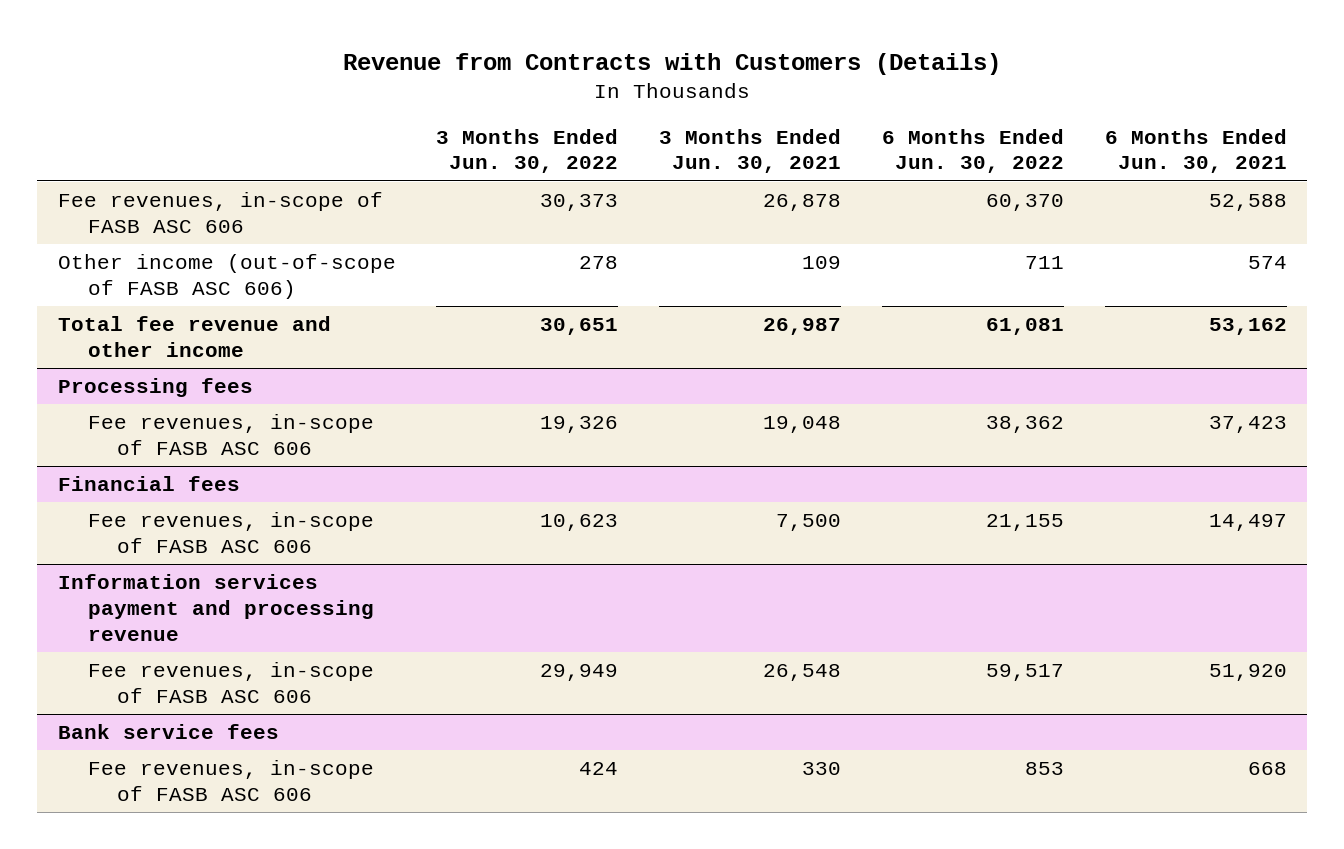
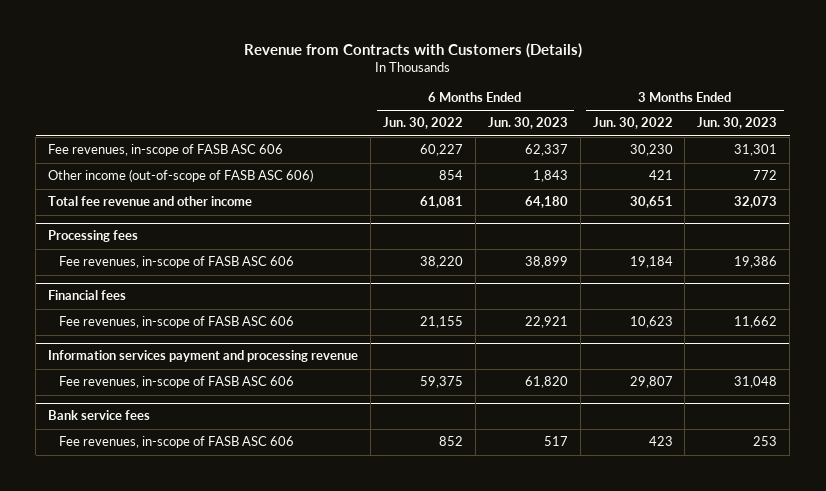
- | 3 Months Ended Jun. 30, 2022 | 3 Months Ended Jun. 30, 2021 | 6 Months Ended Jun. 30, 2022 | 6 Months Ended Jun. 30, 2021
+ | 6 Months Ended Jun. 30, 2022 | 6 Months Ended Jun. 30, 2023 | 3 Months Ended Jun. 30, 2022 | 3 Months Ended Jun. 30, 2023
- Fee revenues, in-scope of FASB ASC 606 | 30,373 | 26,878 | 60,370 | 52,588
- Other income (out-of-scope of FASB ASC 606) | 278 | 109 | 711 | 574
+ Fee revenues, in-scope of FASB ASC 606 | 60,227 | 62,337 | 30,230 | 31,301
+ Other income (out-of-scope of FASB ASC 606) | 854 | 1,843 | 421 | 772
@ Processing fees
- Fee revenues, in-scope of FASB ASC 606 | 19,326 | 19,048 | 38,362 | 37,423
+ Fee revenues, in-scope of FASB ASC 606 | 38,220 | 38,899 | 19,184 | 19,386
@ Information services payment and processing revenue
- Fee revenues, in-scope of FASB ASC 606 | 29,949 | 26,548 | 59,517 | 51,920
+ Fee revenues, in-scope of FASB ASC 606 | 59,375 | 61,820 | 29,807 | 31,048
@ Bank service fees
- Fee revenues, in-scope of FASB ASC 606 | 424 | 330 | 853 | 668
+ Fee revenues, in-scope of FASB ASC 606 | 852 | 517 | 423 | 253

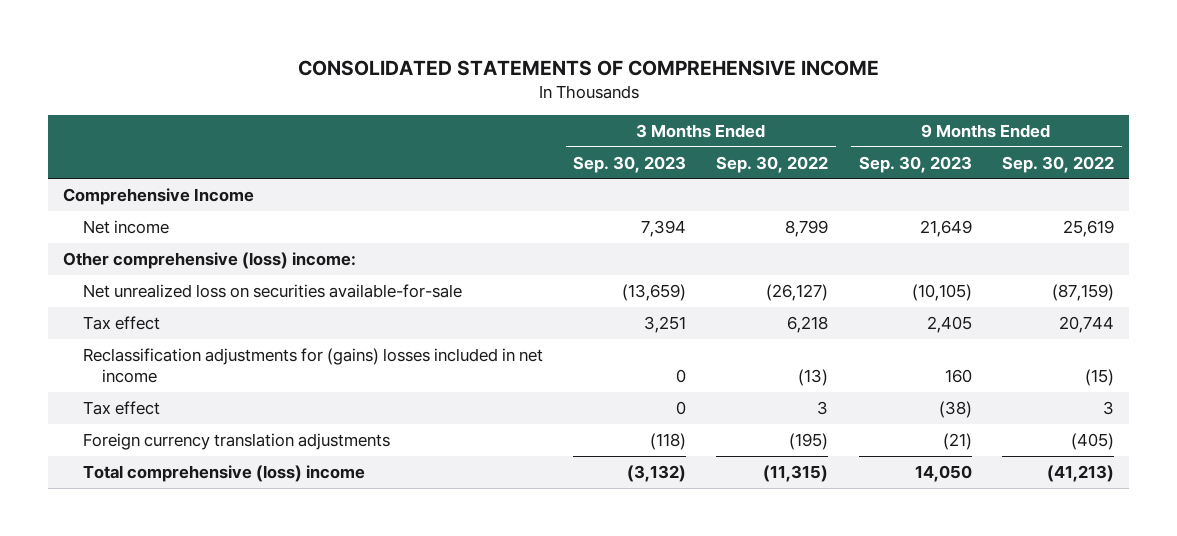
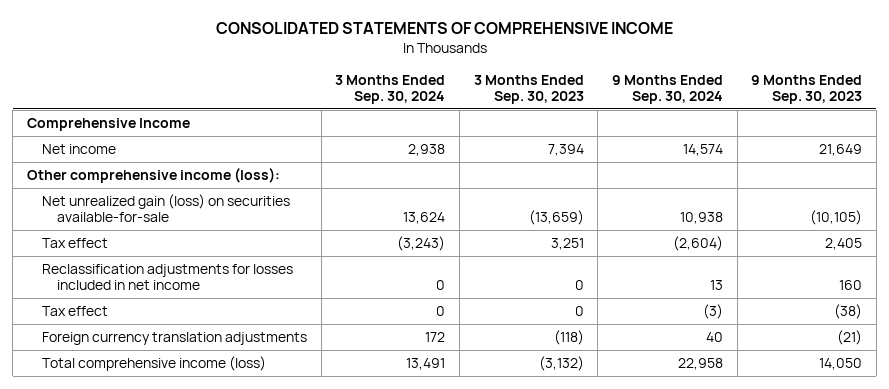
- | 3 Months Ended Sep. 30, 2023 | 3 Months Ended Sep. 30, 2022 | 9 Months Ended Sep. 30, 2023 | 9 Months Ended Sep. 30, 2022
+ | 3 Months Ended Sep. 30, 2024 | 3 Months Ended Sep. 30, 2023 | 9 Months Ended Sep. 30, 2024 | 9 Months Ended Sep. 30, 2023
- Other comprehensive (loss) income:
- Net unrealized loss on securities available-for-sale | (13,659) | (26,127) | (10,105) | (87,159)
+ Other comprehensive income (loss):
+ Net unrealized gain (loss) on securities available-for-sale | 13,624 | (13,659) | 10,938 | (10,105)
- Reclassification adjustments for (gains) losses included in net income | 0 | (13) | 160 | (15)
+ Reclassification adjustments for losses included in net income | 0 | 0 | 13 | 160
- Total comprehensive (loss) income | (3,132) | (11,315) | 14,050 | (41,213)
+ Total comprehensive income (loss) | 13,491 | (3,132) | 22,958 | 14,050

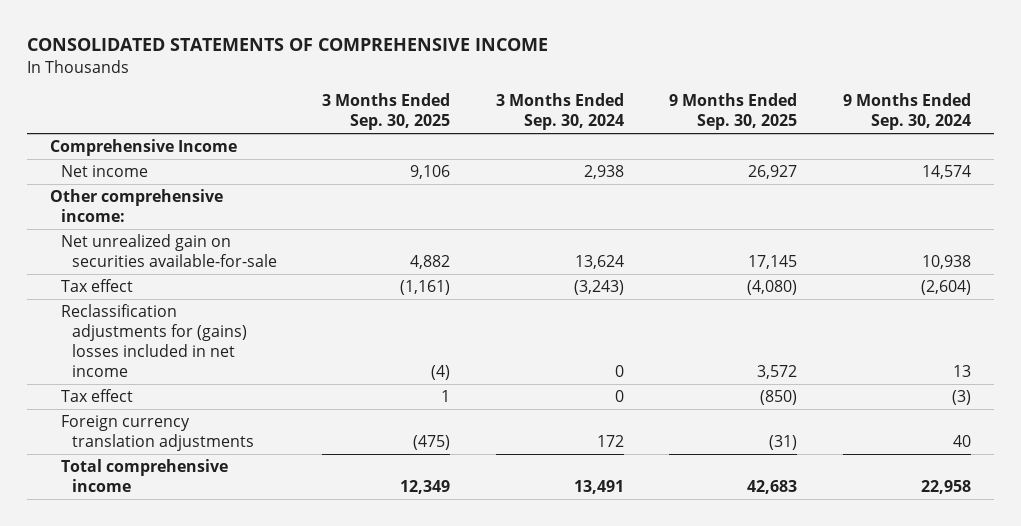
- | 3 Months Ended Sep. 30, 2024 | 3 Months Ended Sep. 30, 2023 | 9 Months Ended Sep. 30, 2024 | 9 Months Ended Sep. 30, 2023
+ | 3 Months Ended Sep. 30, 2025 | 3 Months Ended Sep. 30, 2024 | 9 Months Ended Sep. 30, 2025 | 9 Months Ended Sep. 30, 2024
- Other comprehensive income (loss):
- Net unrealized gain (loss) on securities available-for-sale | 13,624 | (13,659) | 10,938 | (10,105)
+ Other comprehensive income:
+ Net unrealized gain on securities available-for-sale | 4,882 | 13,624 | 17,145 | 10,938
- Reclassification adjustments for losses included in net income | 0 | 0 | 13 | 160
+ Reclassification adjustments for (gains) losses included in net income | (4) | 0 | 3,572 | 13
- Total comprehensive income (loss) | 13,491 | (3,132) | 22,958 | 14,050
+ Total comprehensive income | 12,349 | 13,491 | 42,683 | 22,958

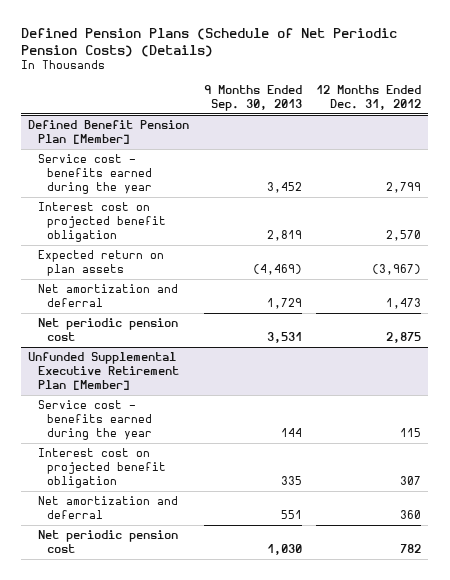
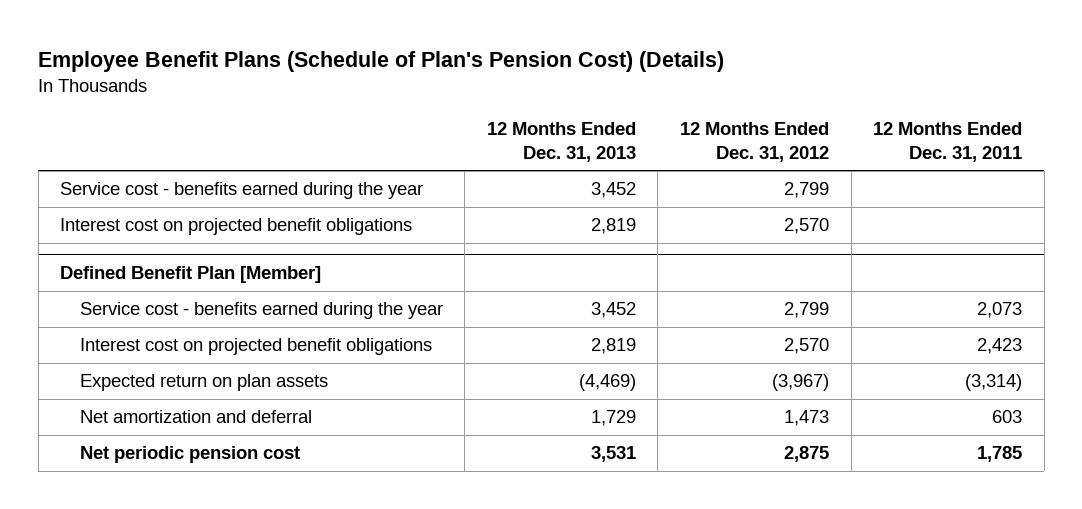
- Defined Pension Plans (Schedule of Net Periodic Pension Costs) (Details)
+ Employee Benefit Plans (Schedule of Plan's Pension Cost) (Details)
- | 9 Months Ended Sep. 30, 2013 | 12 Months Ended Dec. 31, 2012
+ | 12 Months Ended Dec. 31, 2013 | 12 Months Ended Dec. 31, 2012 | 12 Months Ended Dec. 31, 2011
- Defined Benefit Pension Plan [Member]
- Interest cost on projected benefit obligation | 2,819 | 2,570
+ Interest cost on projected benefit obligations | 2,819 | 2,570 |
+ Defined Benefit Plan [Member]
+ Service cost - benefits earned during the year | 3,452 | 2,799 | 2,073
+ Interest cost on projected benefit obligations | 2,819 | 2,570 | 2,423
- Unfunded Supplemental Executive Retirement Plan [Member]
- Service cost - benefits earned during the year | 144 | 115
- Interest cost on projected benefit obligation | 335 | 307
- Net amortization and deferral | 551 | 360
- Net periodic pension cost | 1,030 | 782

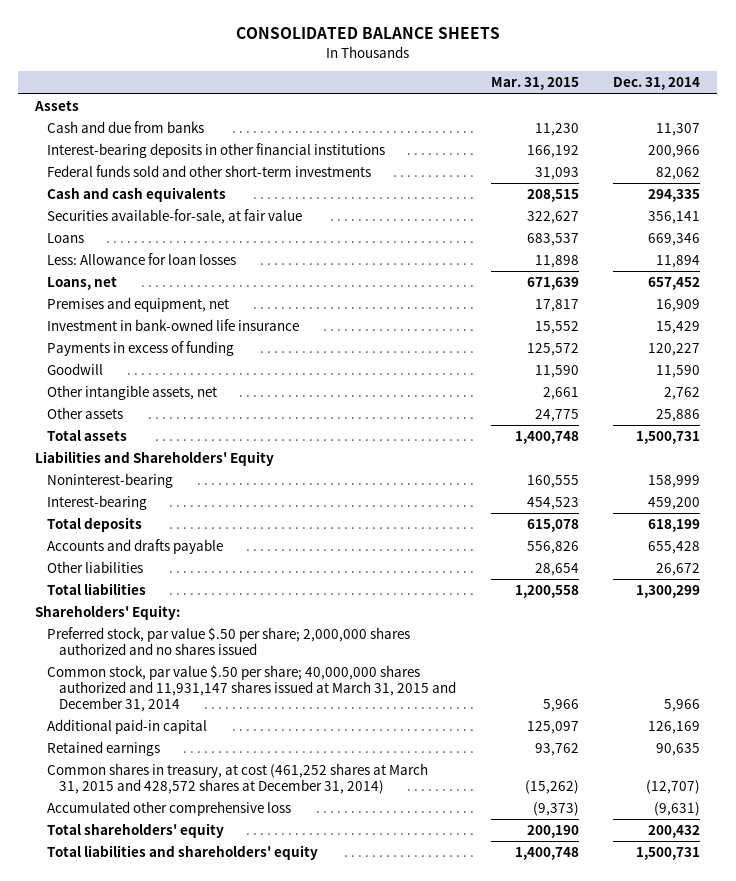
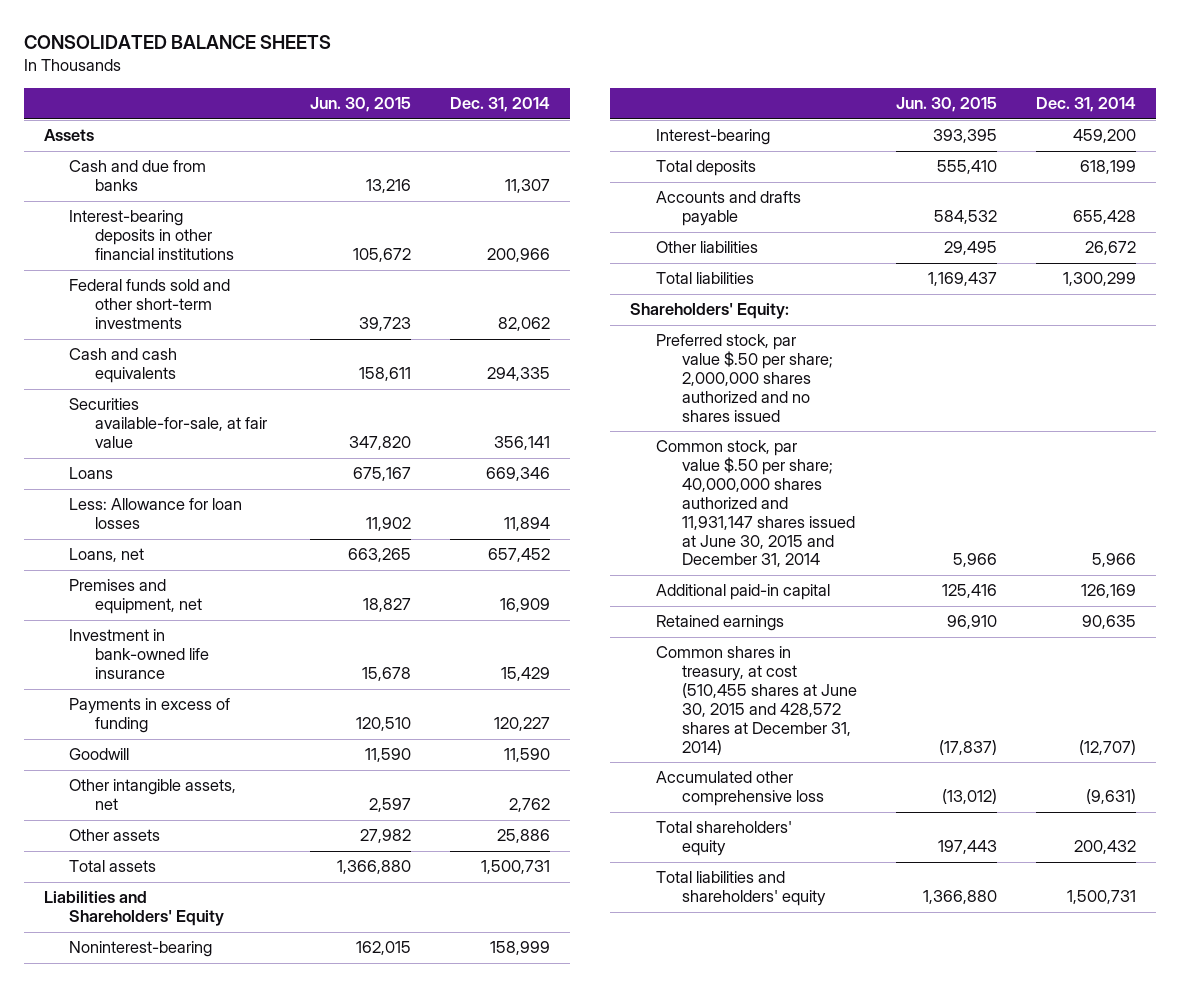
- | Mar. 31, 2015 | Dec. 31, 2014
+ | Jun. 30, 2015 | Dec. 31, 2014
- Common stock, par value $.50 per share; 40,000,000 shares authorized and 11,931,147 shares issued at March 31, 2015 and December 31, 2014 | 5,966 | 5,966
+ Common stock, par value $.50 per share; 40,000,000 shares authorized and 11,931,147 shares issued at June 30, 2015 and December 31, 2014 | 5,966 | 5,966
- Common shares in treasury, at cost (461,252 shares at March 31, 2015 and 428,572 shares at December 31, 2014) | (15,262) | (12,707)
+ Common shares in treasury, at cost (510,455 shares at June 30, 2015 and 428,572 shares at December 31, 2014) | (17,837) | (12,707)

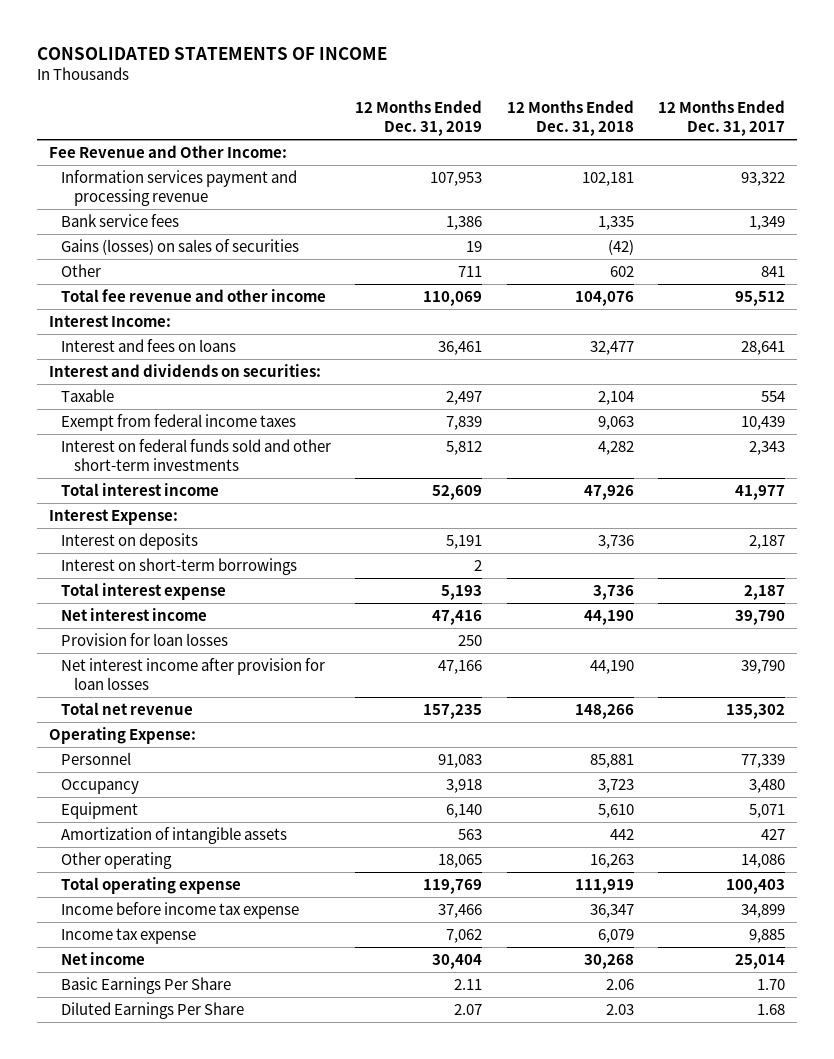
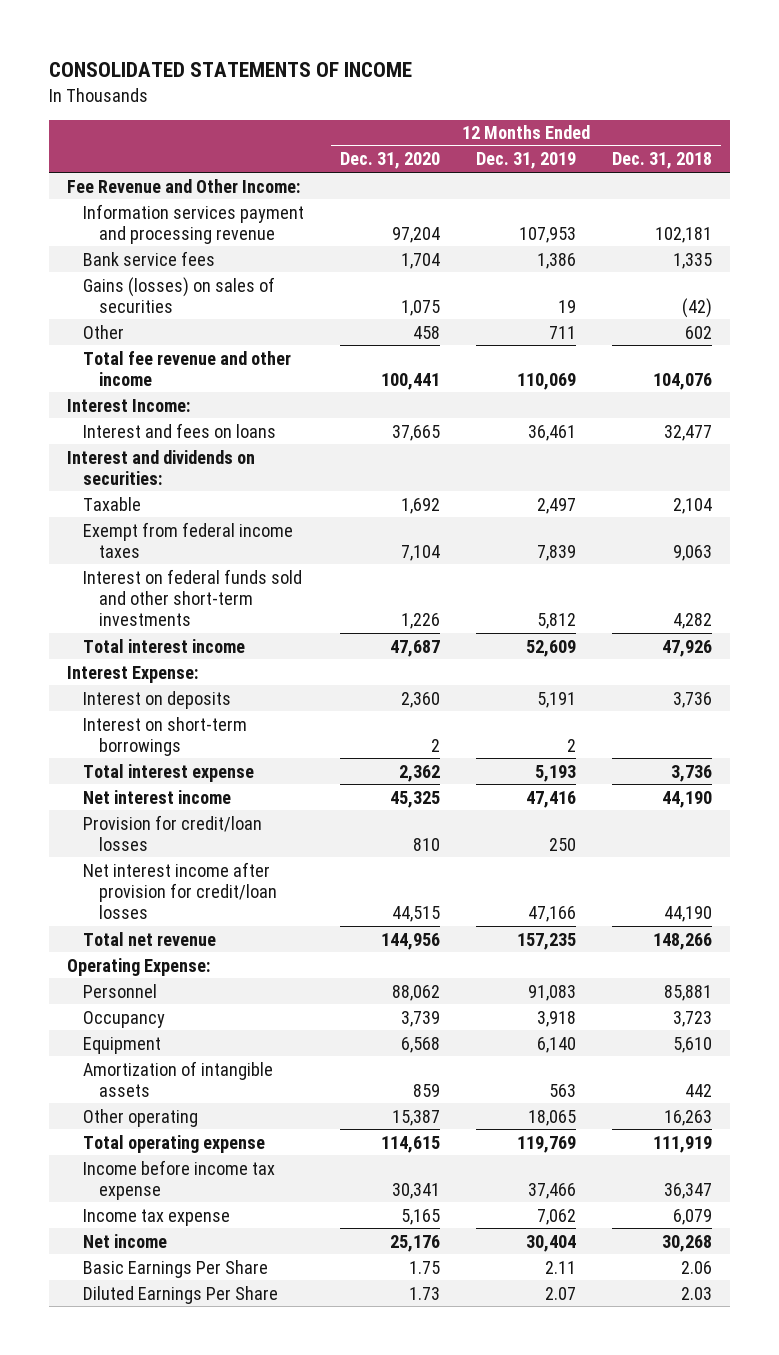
- | 12 Months Ended Dec. 31, 2019 | 12 Months Ended Dec. 31, 2018 | 12 Months Ended Dec. 31, 2017
+ | 12 Months Ended Dec. 31, 2020 | 12 Months Ended Dec. 31, 2019 | 12 Months Ended Dec. 31, 2018
- Provision for loan losses | 250 | |
- Net interest income after provision for loan losses | 47,166 | 44,190 | 39,790
+ Provision for credit/loan losses | 810 | 250 |
+ Net interest income after provision for credit/loan losses | 44,515 | 47,166 | 44,190

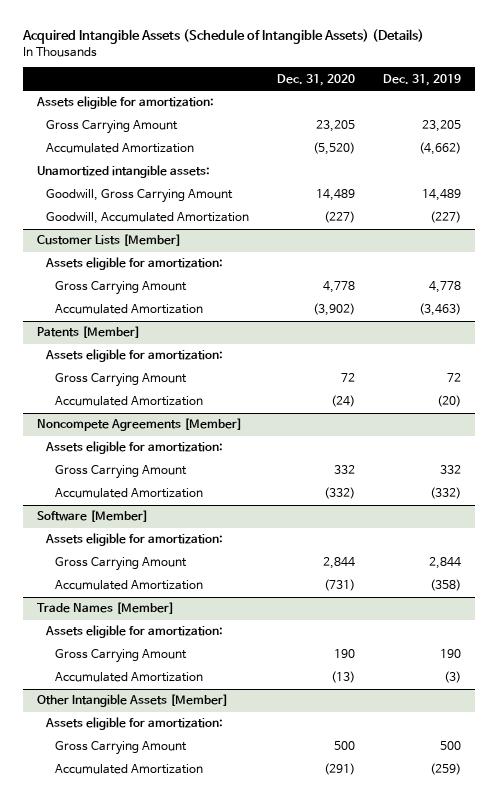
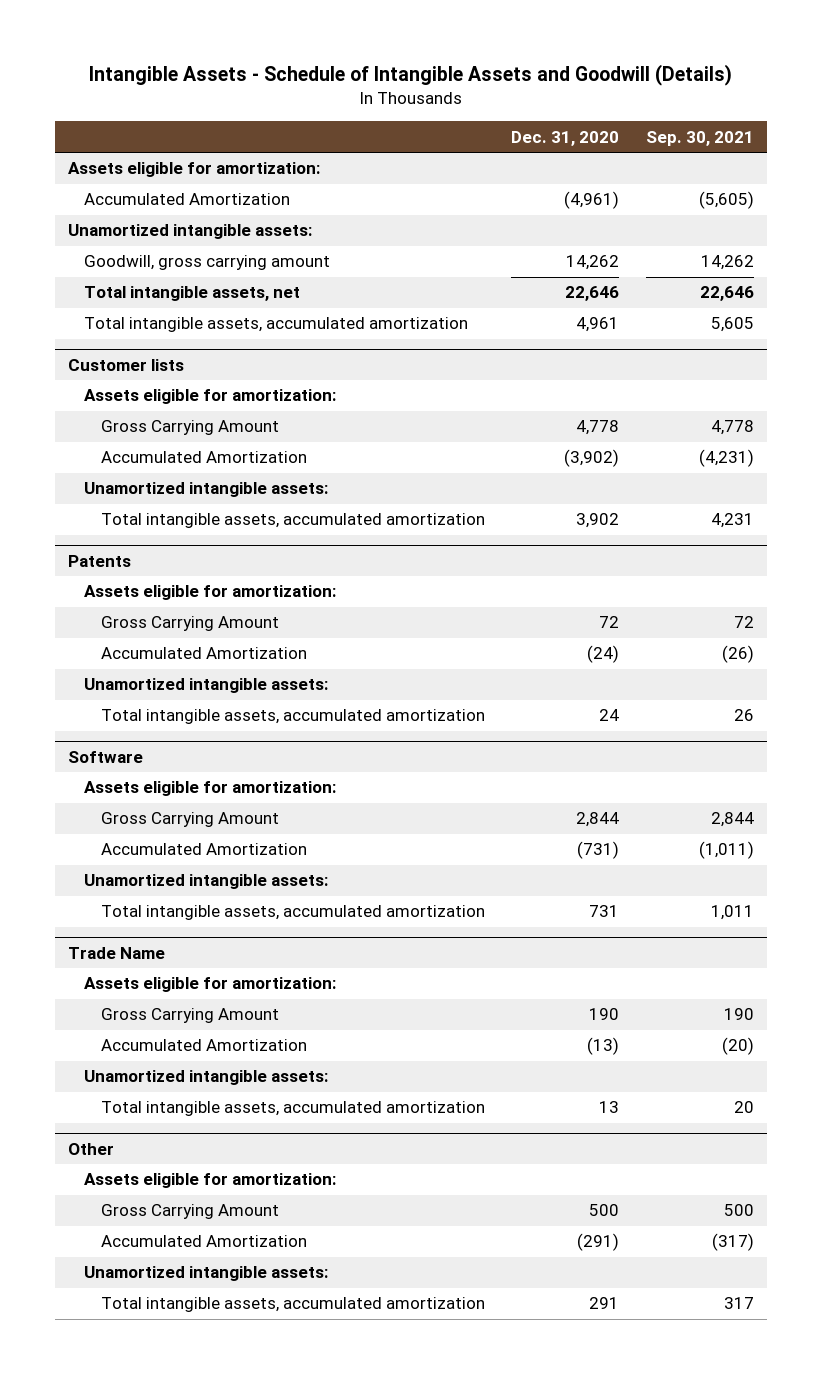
- Acquired Intangible Assets (Schedule of Intangible Assets) (Details)
+ Intangible Assets - Schedule of Intangible Assets and Goodwill (Details)
- | Dec. 31, 2020 | Dec. 31, 2019
+ | Dec. 31, 2020 | Sep. 30, 2021
- Gross Carrying Amount | 23,205 | 23,205
- Accumulated Amortization | (5,520) | (4,662)
+ Accumulated Amortization | (4,961) | (5,605)
- Goodwill, Gross Carrying Amount | 14,489 | 14,489
- Goodwill, Accumulated Amortization | (227) | (227)
- Customer Lists [Member]
+ Goodwill, gross carrying amount | 14,262 | 14,262
+ Total intangible assets, net | 22,646 | 22,646
+ Total intangible assets, accumulated amortization | 4,961 | 5,605
+ Customer lists
- Patents [Member]
+ Unamortized intangible assets:
+ Total intangible assets, accumulated amortization | 3,902 | 4,231
+ Patents
- Noncompete Agreements [Member]
- Assets eligible for amortization:
- Gross Carrying Amount | 332 | 332
- Accumulated Amortization | (332) | (332)
- Software [Member]
+ Unamortized intangible assets:
+ Total intangible assets, accumulated amortization | 24 | 26
+ Software
- Trade Names [Member]
+ Unamortized intangible assets:
+ Total intangible assets, accumulated amortization | 731 | 1,011
+ Trade Name
- Other Intangible Assets [Member]
+ Unamortized intangible assets:
+ Total intangible assets, accumulated amortization | 13 | 20
+ Other
+ Unamortized intangible assets:
+ Total intangible assets, accumulated amortization | 291 | 317

